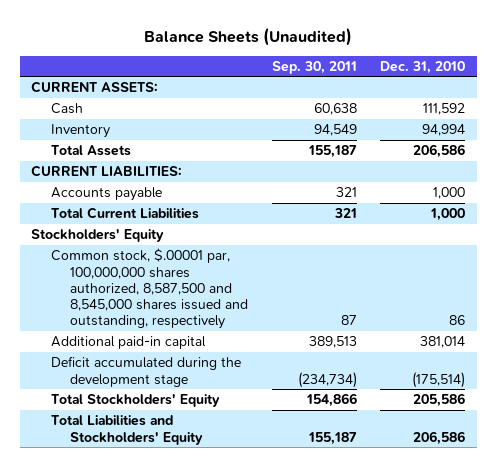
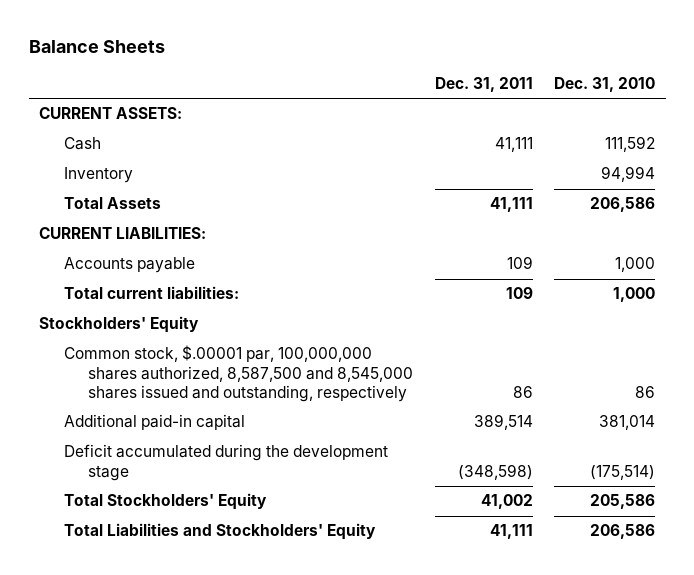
- Balance Sheets (Unaudited)
+ Balance Sheets
- | Sep. 30, 2011 | Dec. 31, 2010
+ | Dec. 31, 2011 | Dec. 31, 2010
- Total Current Liabilities | 321 | 1,000
+ Total current liabilities: | 109 | 1,000

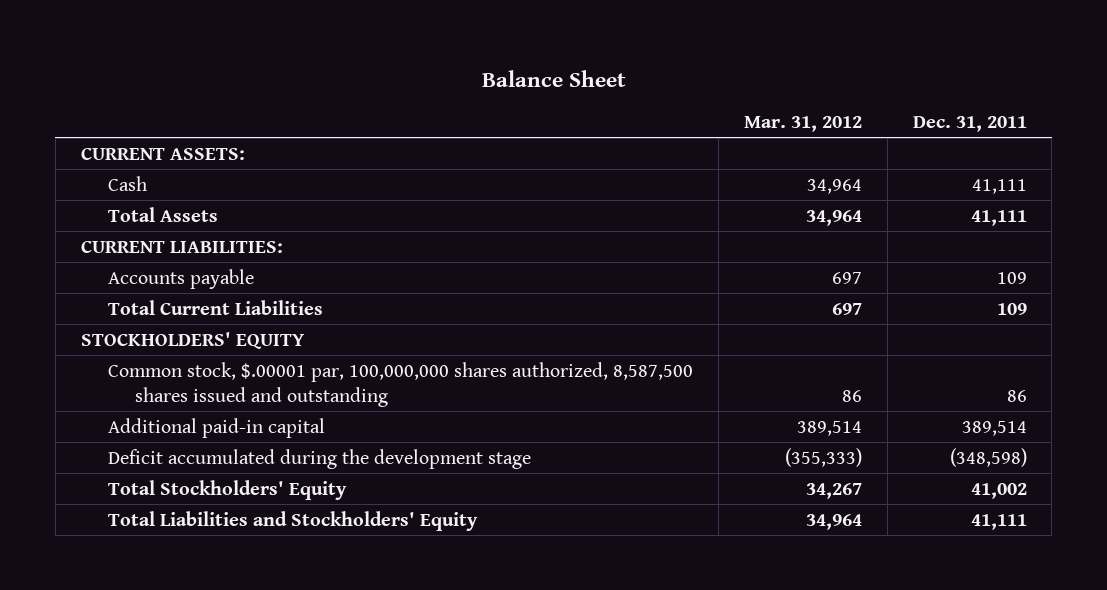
- Balance Sheets
+ Balance Sheet
- | Dec. 31, 2011 | Dec. 31, 2010
+ | Mar. 31, 2012 | Dec. 31, 2011
- Inventory | | 94,994
- Total current liabilities: | 109 | 1,000
- Stockholders' Equity
- Common stock, $.00001 par, 100,000,000 shares authorized, 8,587,500 and 8,545,000 shares issued and outstanding, respectively | 86 | 86
+ Total Current Liabilities | 697 | 109
+ STOCKHOLDERS' EQUITY
+ Common stock, $.00001 par, 100,000,000 shares authorized, 8,587,500 shares issued and outstanding | 86 | 86

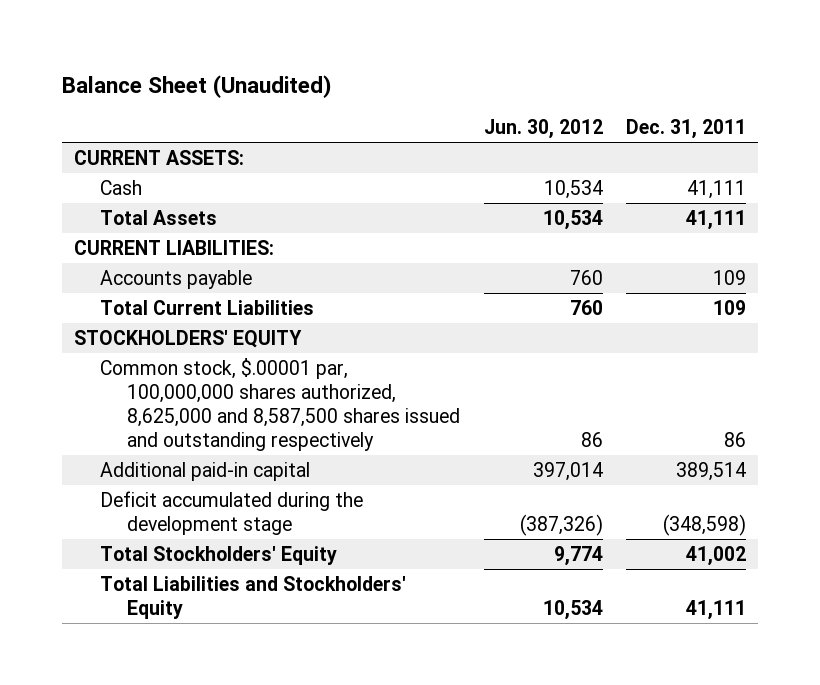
- Balance Sheet
+ Balance Sheet (Unaudited)
- | Mar. 31, 2012 | Dec. 31, 2011
+ | Jun. 30, 2012 | Dec. 31, 2011
- Common stock, $.00001 par, 100,000,000 shares authorized, 8,587,500 shares issued and outstanding | 86 | 86
+ Common stock, $.00001 par, 100,000,000 shares authorized, 8,625,000 and 8,587,500 shares issued and outstanding respectively | 86 | 86

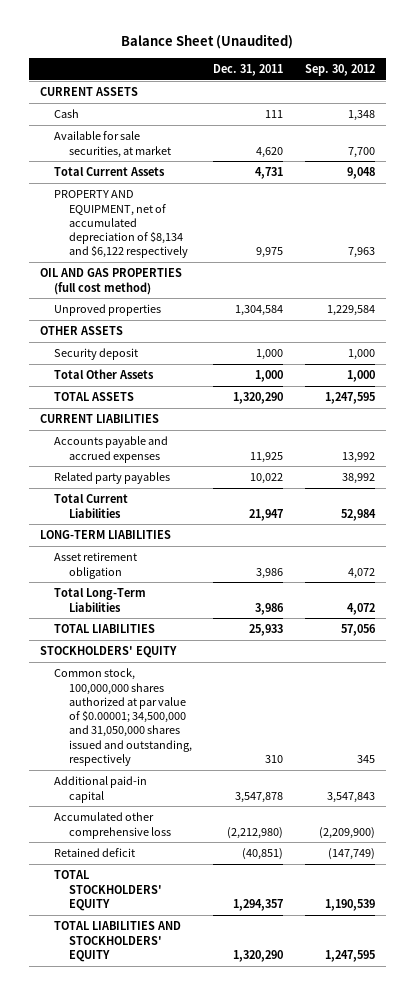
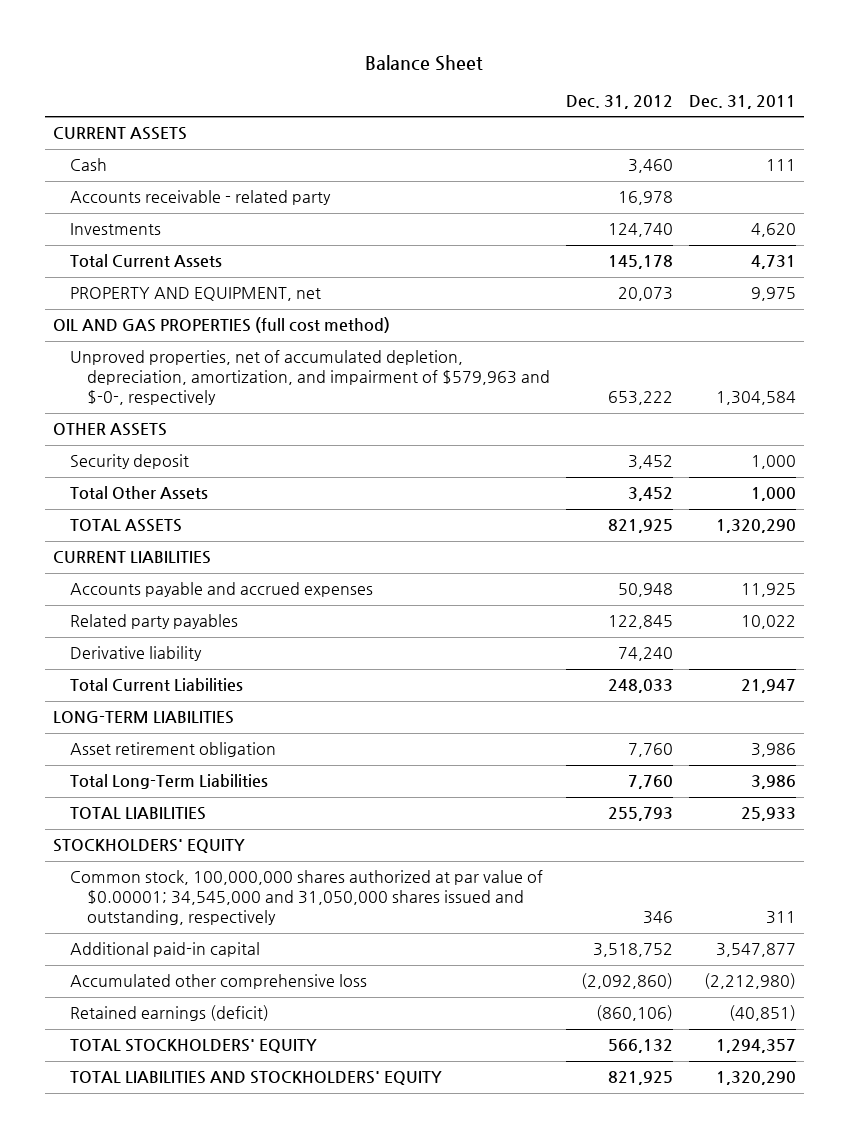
- Balance Sheet (Unaudited)
+ Balance Sheet
- | Dec. 31, 2011 | Sep. 30, 2012
+ | Dec. 31, 2012 | Dec. 31, 2011
- Available for sale securities, at market | 4,620 | 7,700
+ Accounts receivable - related party | 16,978 |
+ Investments | 124,740 | 4,620
- PROPERTY AND EQUIPMENT, net of accumulated depreciation of $8,134 and $6,122 respectively | 9,975 | 7,963
+ PROPERTY AND EQUIPMENT, net | 20,073 | 9,975
- Unproved properties | 1,304,584 | 1,229,584
+ Unproved properties, net of accumulated depletion, depreciation, amortization, and impairment of $579,963 and $-0-, respectively | 653,222 | 1,304,584
+ Derivative liability | 74,240 |
- Common stock, 100,000,000 shares authorized at par value of $0.00001; 34,500,000 and 31,050,000 shares issued and outstanding, respectively | 310 | 345
- Additional paid-in capital | 3,547,878 | 3,547,843
+ Common stock, 100,000,000 shares authorized at par value of $0.00001; 34,545,000 and 31,050,000 shares issued and outstanding, respectively | 346 | 311
+ Additional paid-in capital | 3,518,752 | 3,547,877
- Retained deficit | (40,851) | (147,749)
+ Retained earnings (deficit) | (860,106) | (40,851)

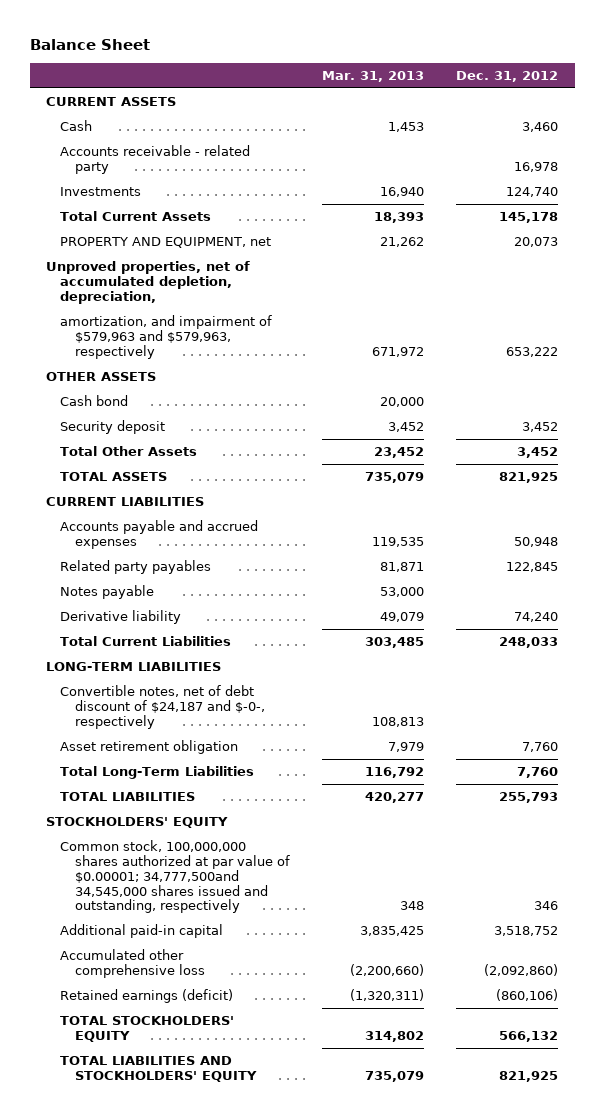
- | Dec. 31, 2012 | Dec. 31, 2011
+ | Mar. 31, 2013 | Dec. 31, 2012
- OIL AND GAS PROPERTIES (full cost method)
- Unproved properties, net of accumulated depletion, depreciation, amortization, and impairment of $579,963 and $-0-, respectively | 653,222 | 1,304,584
+ Unproved properties, net of accumulated depletion, depreciation,
+ amortization, and impairment of $579,963 and $579,963, respectively | 671,972 | 653,222
+ Cash bond | 20,000 |
+ Notes payable | 53,000 |
+ Convertible notes, net of debt discount of $24,187 and $-0-, respectively | 108,813 |
- Common stock, 100,000,000 shares authorized at par value of $0.00001; 34,545,000 and 31,050,000 shares issued and outstanding, respectively | 346 | 311
+ Common stock, 100,000,000 shares authorized at par value of $0.00001; 34,777,500and 34,545,000 shares issued and outstanding, respectively | 348 | 346

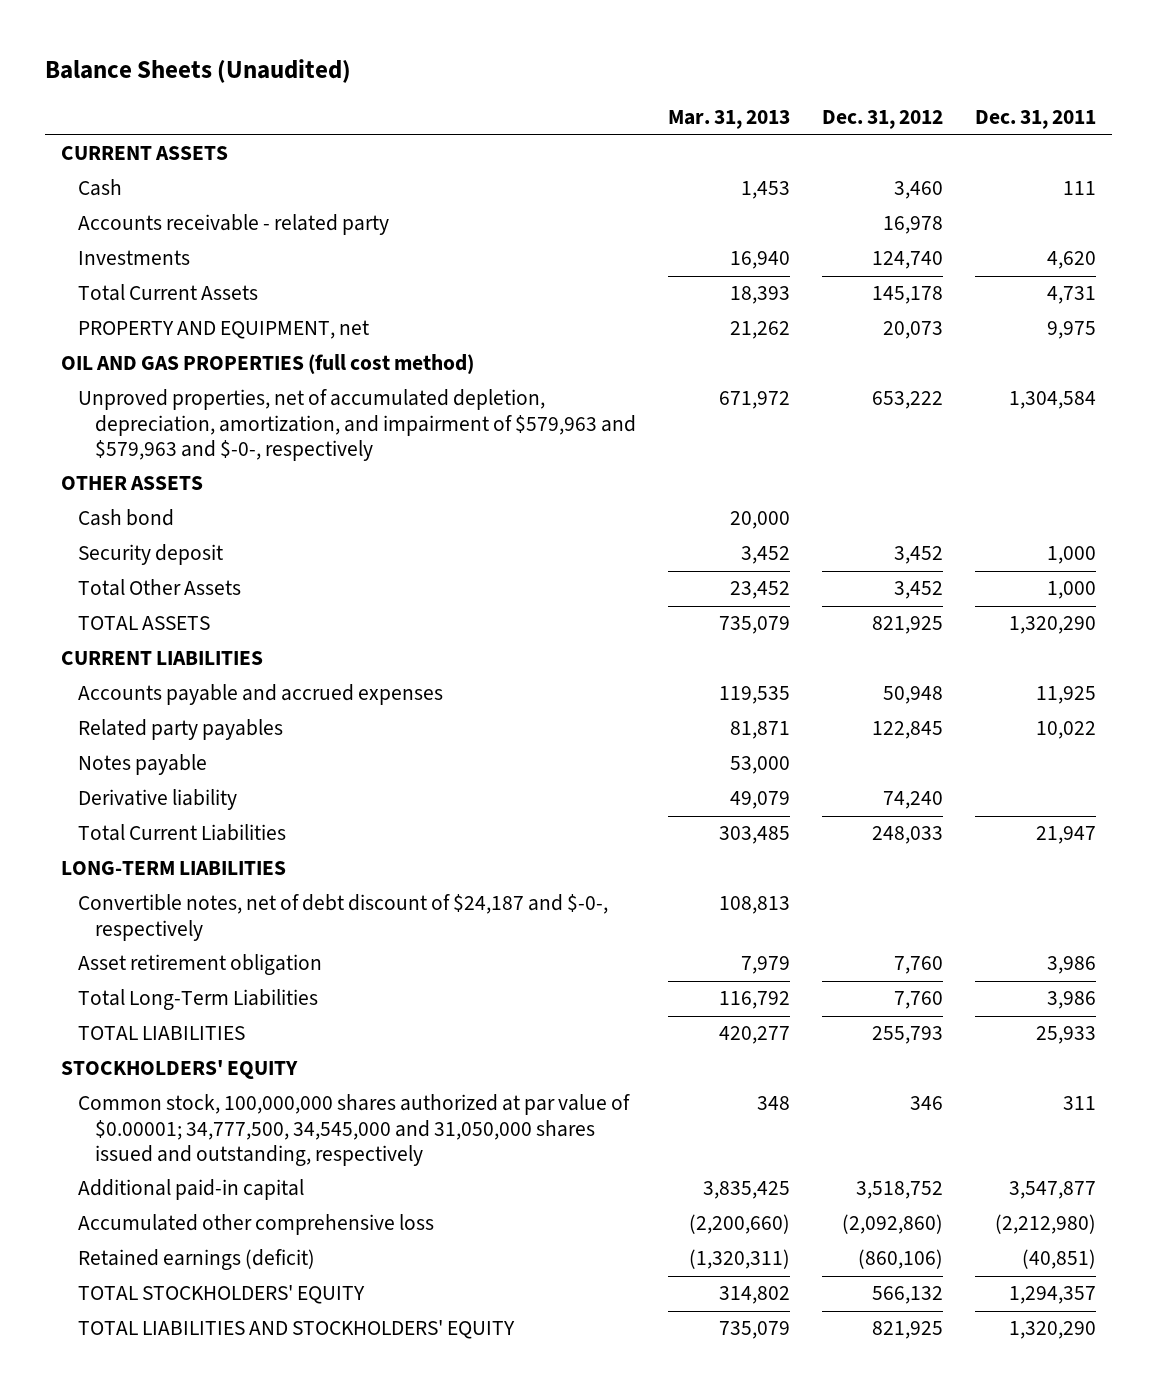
- Balance Sheet
+ Balance Sheets (Unaudited)
- | Mar. 31, 2013 | Dec. 31, 2012
+ | Mar. 31, 2013 | Dec. 31, 2012 | Dec. 31, 2011
- Unproved properties, net of accumulated depletion, depreciation,
- amortization, and impairment of $579,963 and $579,963, respectively | 671,972 | 653,222
+ OIL AND GAS PROPERTIES (full cost method)
+ Unproved properties, net of accumulated depletion, depreciation, amortization, and impairment of $579,963 and $579,963 and $-0-, respectively | 671,972 | 653,222 | 1,304,584
- Common stock, 100,000,000 shares authorized at par value of $0.00001; 34,777,500and 34,545,000 shares issued and outstanding, respectively | 348 | 346
+ Common stock, 100,000,000 shares authorized at par value of $0.00001; 34,777,500, 34,545,000 and 31,050,000 shares issued and outstanding, respectively | 348 | 346 | 311

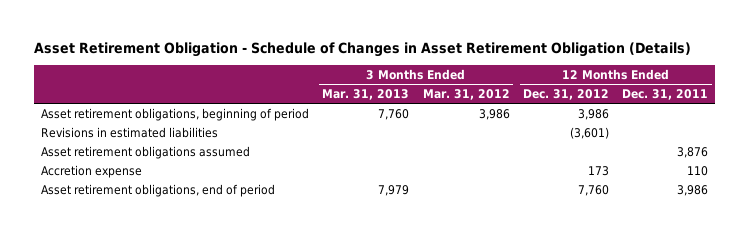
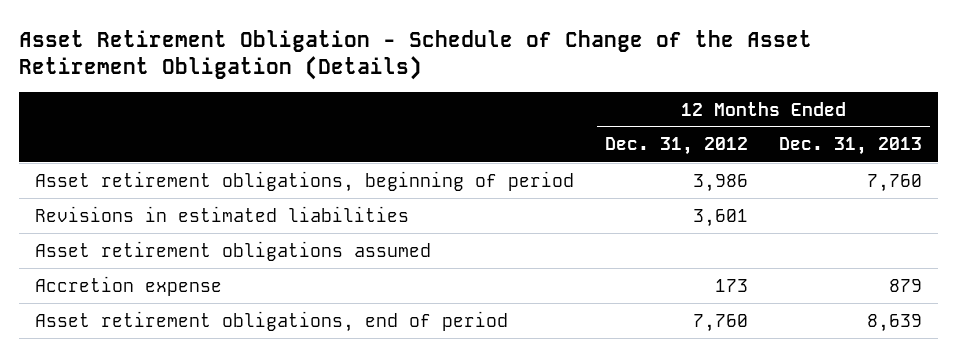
- Asset Retirement Obligation - Schedule of Changes in Asset Retirement Obligation (Details)
+ Asset Retirement Obligation - Schedule of Change of the Asset Retirement Obligation (Details)
- | 3 Months Ended Mar. 31, 2013 | 3 Months Ended Mar. 31, 2012 | 12 Months Ended Dec. 31, 2012 | 12 Months Ended Dec. 31, 2011
+ | 12 Months Ended Dec. 31, 2012 | 12 Months Ended Dec. 31, 2013
- Revisions in estimated liabilities | | | (3,601) |
+ Revisions in estimated liabilities | 3,601 |

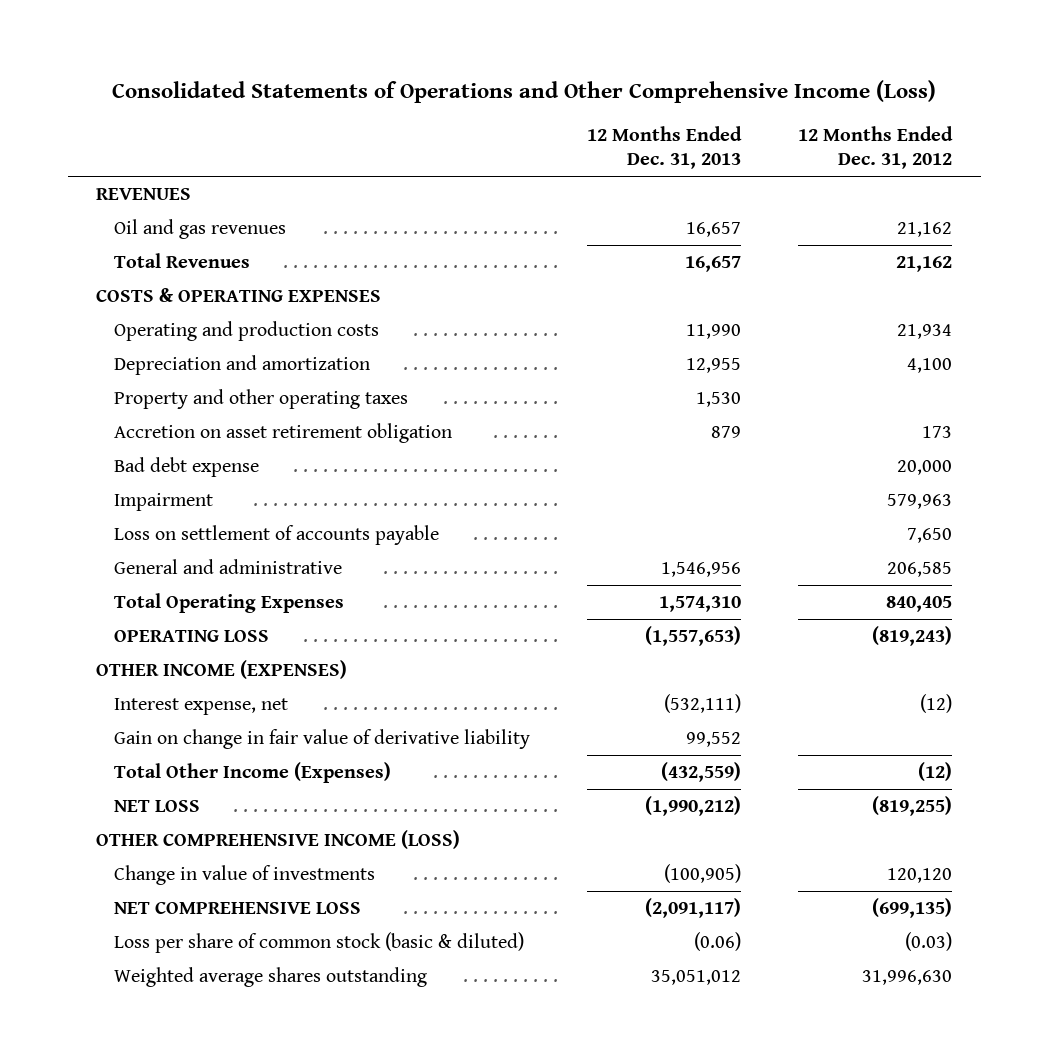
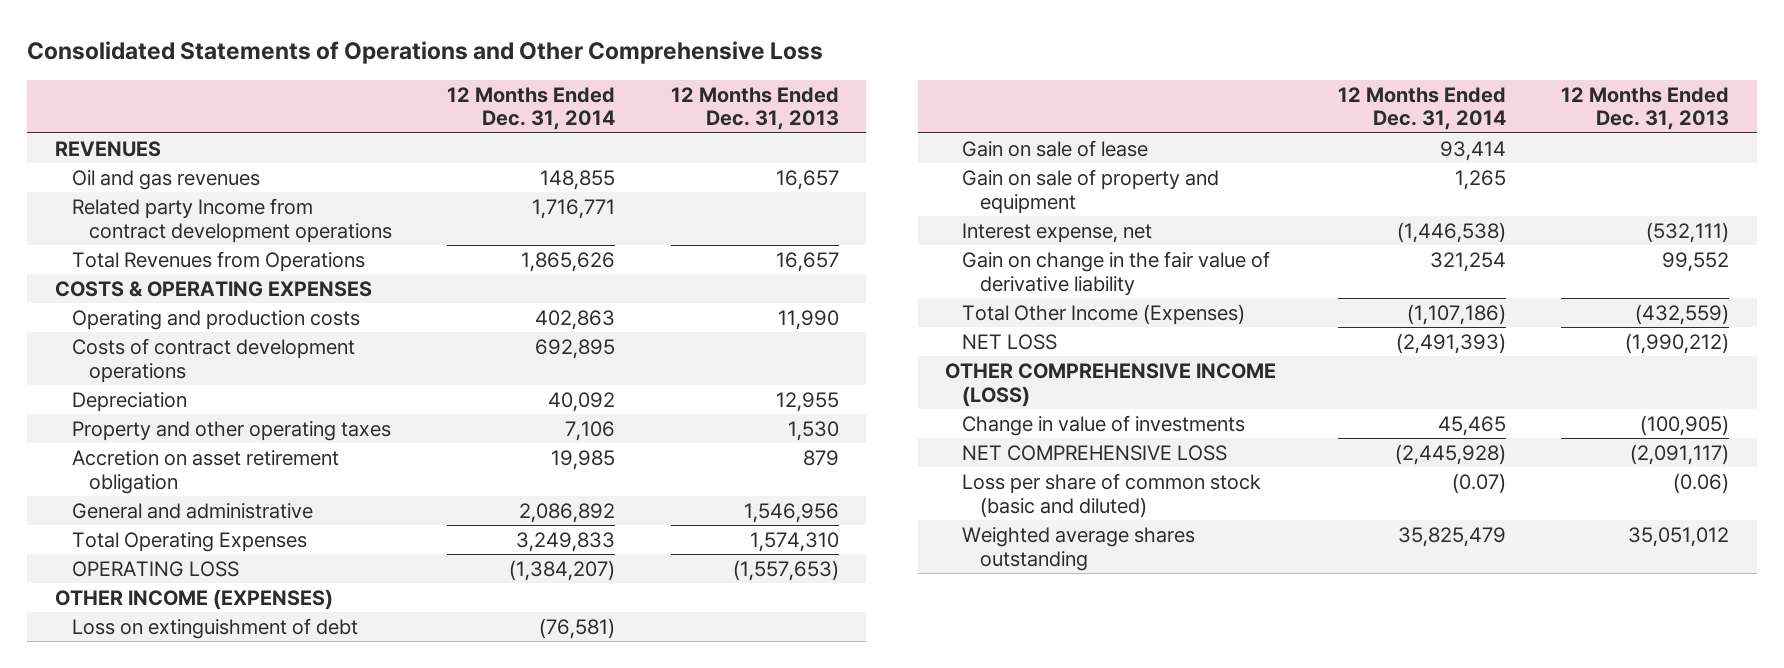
- Consolidated Statements of Operations and Other Comprehensive Income (Loss)
+ Consolidated Statements of Operations and Other Comprehensive Loss
- | 12 Months Ended Dec. 31, 2013 | 12 Months Ended Dec. 31, 2012
+ | 12 Months Ended Dec. 31, 2014 | 12 Months Ended Dec. 31, 2013
- Total Revenues | 16,657 | 21,162
+ Related party Income from contract development operations | 1,716,771 |
+ Total Revenues from Operations | 1,865,626 | 16,657
- Depreciation and amortization | 12,955 | 4,100
+ Costs of contract development operations | 692,895 |
+ Depreciation | 40,092 | 12,955
- Bad debt expense | | 20,000
- Impairment | | 579,963
- Loss on settlement of accounts payable | | 7,650
+ Loss on extinguishment of debt | (76,581) |
+ Gain on sale of lease | 93,414 |
+ Gain on sale of property and equipment | 1,265 |
- Gain on change in fair value of derivative liability | 99,552 |
+ Gain on change in the fair value of derivative liability | 321,254 | 99,552
- Loss per share of common stock (basic & diluted) | (0.06) | (0.03)
+ Loss per share of common stock (basic and diluted) | (0.07) | (0.06)

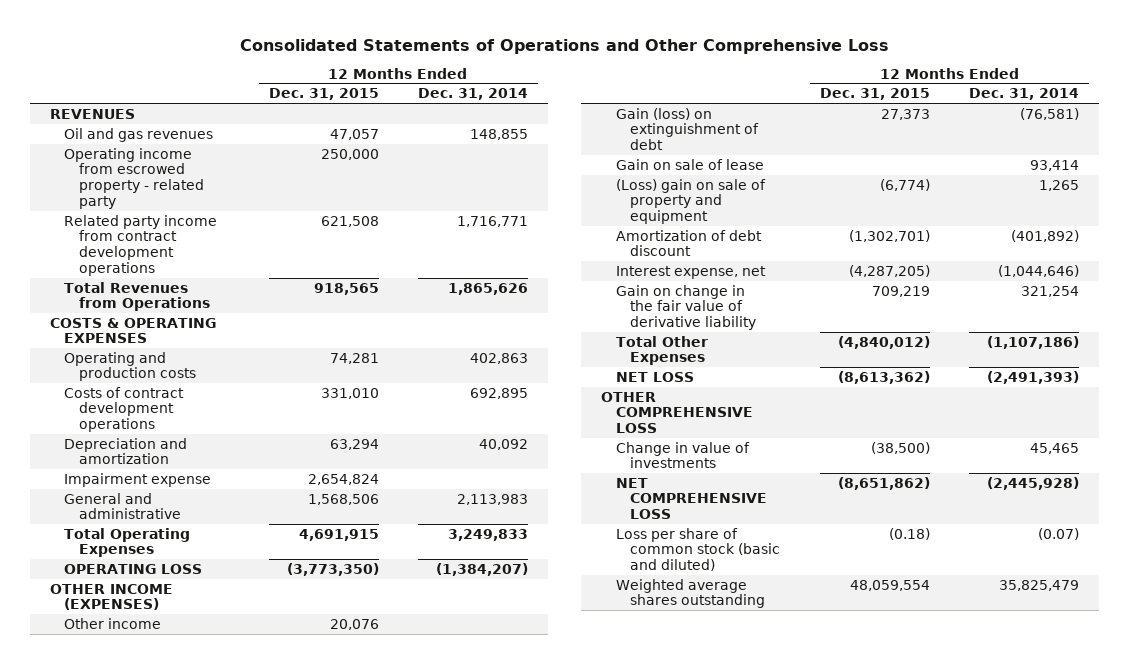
- | 12 Months Ended Dec. 31, 2014 | 12 Months Ended Dec. 31, 2013
+ | 12 Months Ended Dec. 31, 2015 | 12 Months Ended Dec. 31, 2014
- Related party Income from contract development operations | 1,716,771 |
+ Operating income from escrowed property - related party | 250,000 |
+ Related party income from contract development operations | 621,508 | 1,716,771
- Depreciation | 40,092 | 12,955
- Property and other operating taxes | 7,106 | 1,530
- Accretion on asset retirement obligation | 19,985 | 879
- General and administrative | 2,086,892 | 1,546,956
+ Depreciation and amortization | 63,294 | 40,092
+ Impairment expense | 2,654,824 |
+ General and administrative | 1,568,506 | 2,113,983
- Loss on extinguishment of debt | (76,581) |
+ Other income | 20,076 |
+ Gain (loss) on extinguishment of debt | 27,373 | (76,581)
- Gain on sale of property and equipment | 1,265 |
- Interest expense, net | (1,446,538) | (532,111)
+ (Loss) gain on sale of property and equipment | (6,774) | 1,265
+ Amortization of debt discount | (1,302,701) | (401,892)
+ Interest expense, net | (4,287,205) | (1,044,646)
- Total Other Income (Expenses) | (1,107,186) | (432,559)
+ Total Other Expenses | (4,840,012) | (1,107,186)
- OTHER COMPREHENSIVE INCOME (LOSS)
+ OTHER COMPREHENSIVE LOSS

